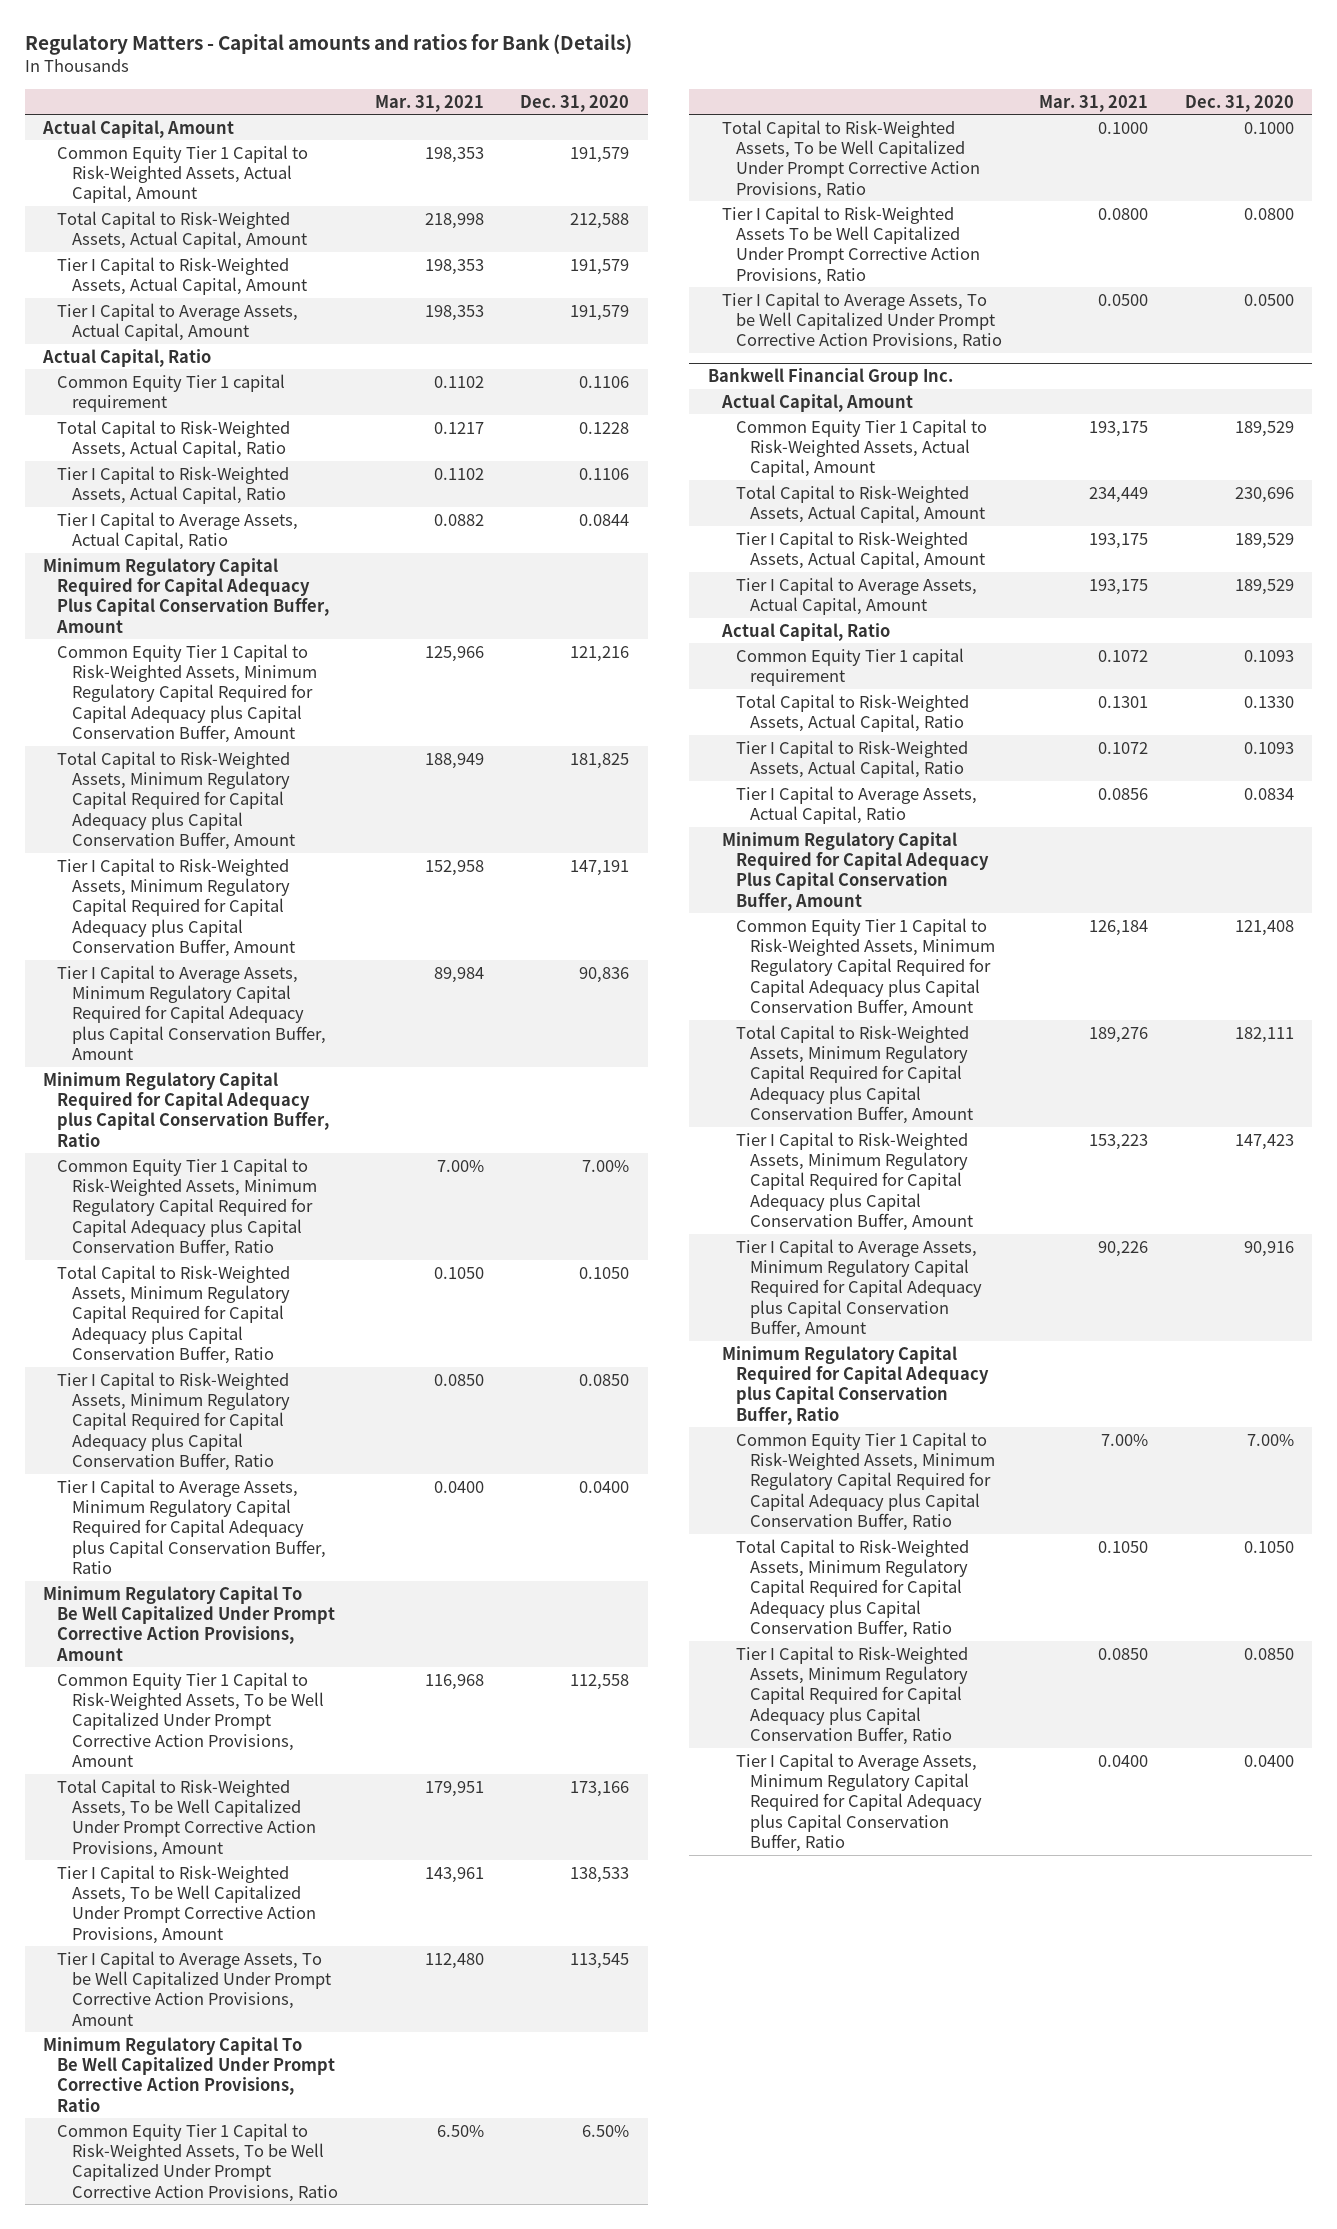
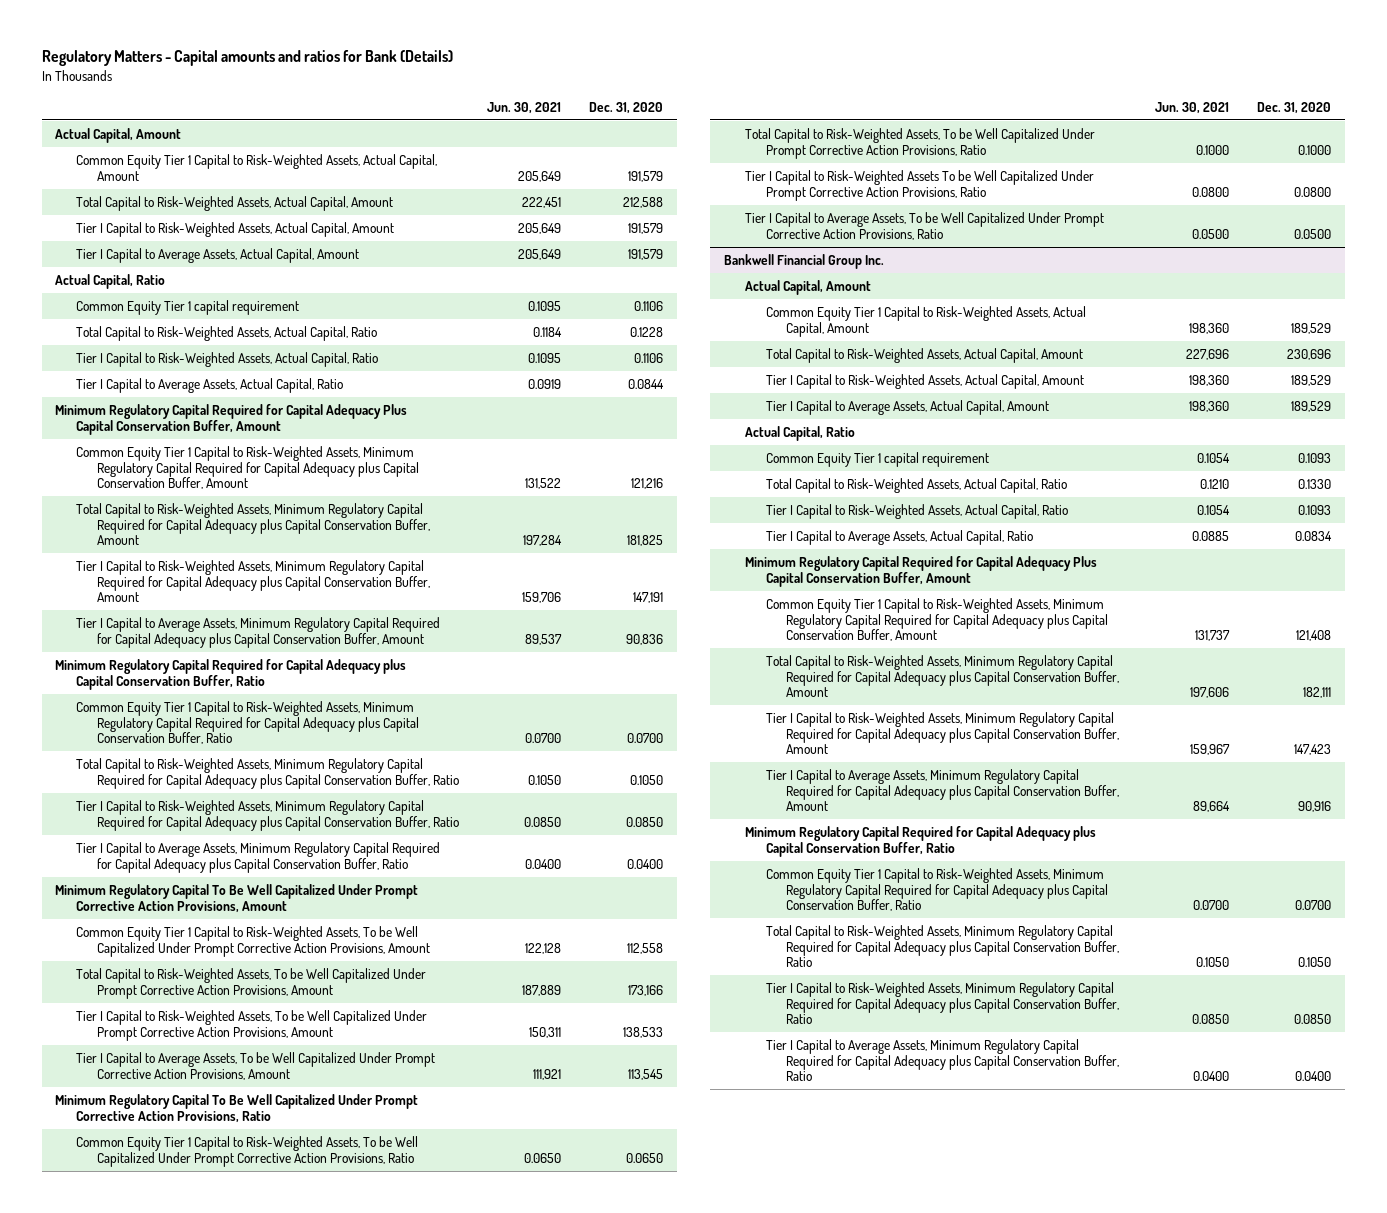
- | Mar. 31, 2021 | Dec. 31, 2020
+ | Jun. 30, 2021 | Dec. 31, 2020
- Common Equity Tier 1 Capital to Risk-Weighted Assets, Minimum Regulatory Capital Required for Capital Adequacy plus Capital Conservation Buffer, Ratio | 7.00% | 7.00%
+ Common Equity Tier 1 Capital to Risk-Weighted Assets, Minimum Regulatory Capital Required for Capital Adequacy plus Capital Conservation Buffer, Ratio | 0.0700 | 0.0700
- Common Equity Tier 1 Capital to Risk-Weighted Assets, To be Well Capitalized Under Prompt Corrective Action Provisions, Ratio | 6.50% | 6.50%
+ Common Equity Tier 1 Capital to Risk-Weighted Assets, To be Well Capitalized Under Prompt Corrective Action Provisions, Ratio | 0.0650 | 0.0650
@ Bankwell Financial Group Inc.
- Common Equity Tier 1 Capital to Risk-Weighted Assets, Minimum Regulatory Capital Required for Capital Adequacy plus Capital Conservation Buffer, Ratio | 7.00% | 7.00%
+ Common Equity Tier 1 Capital to Risk-Weighted Assets, Minimum Regulatory Capital Required for Capital Adequacy plus Capital Conservation Buffer, Ratio | 0.0700 | 0.0700

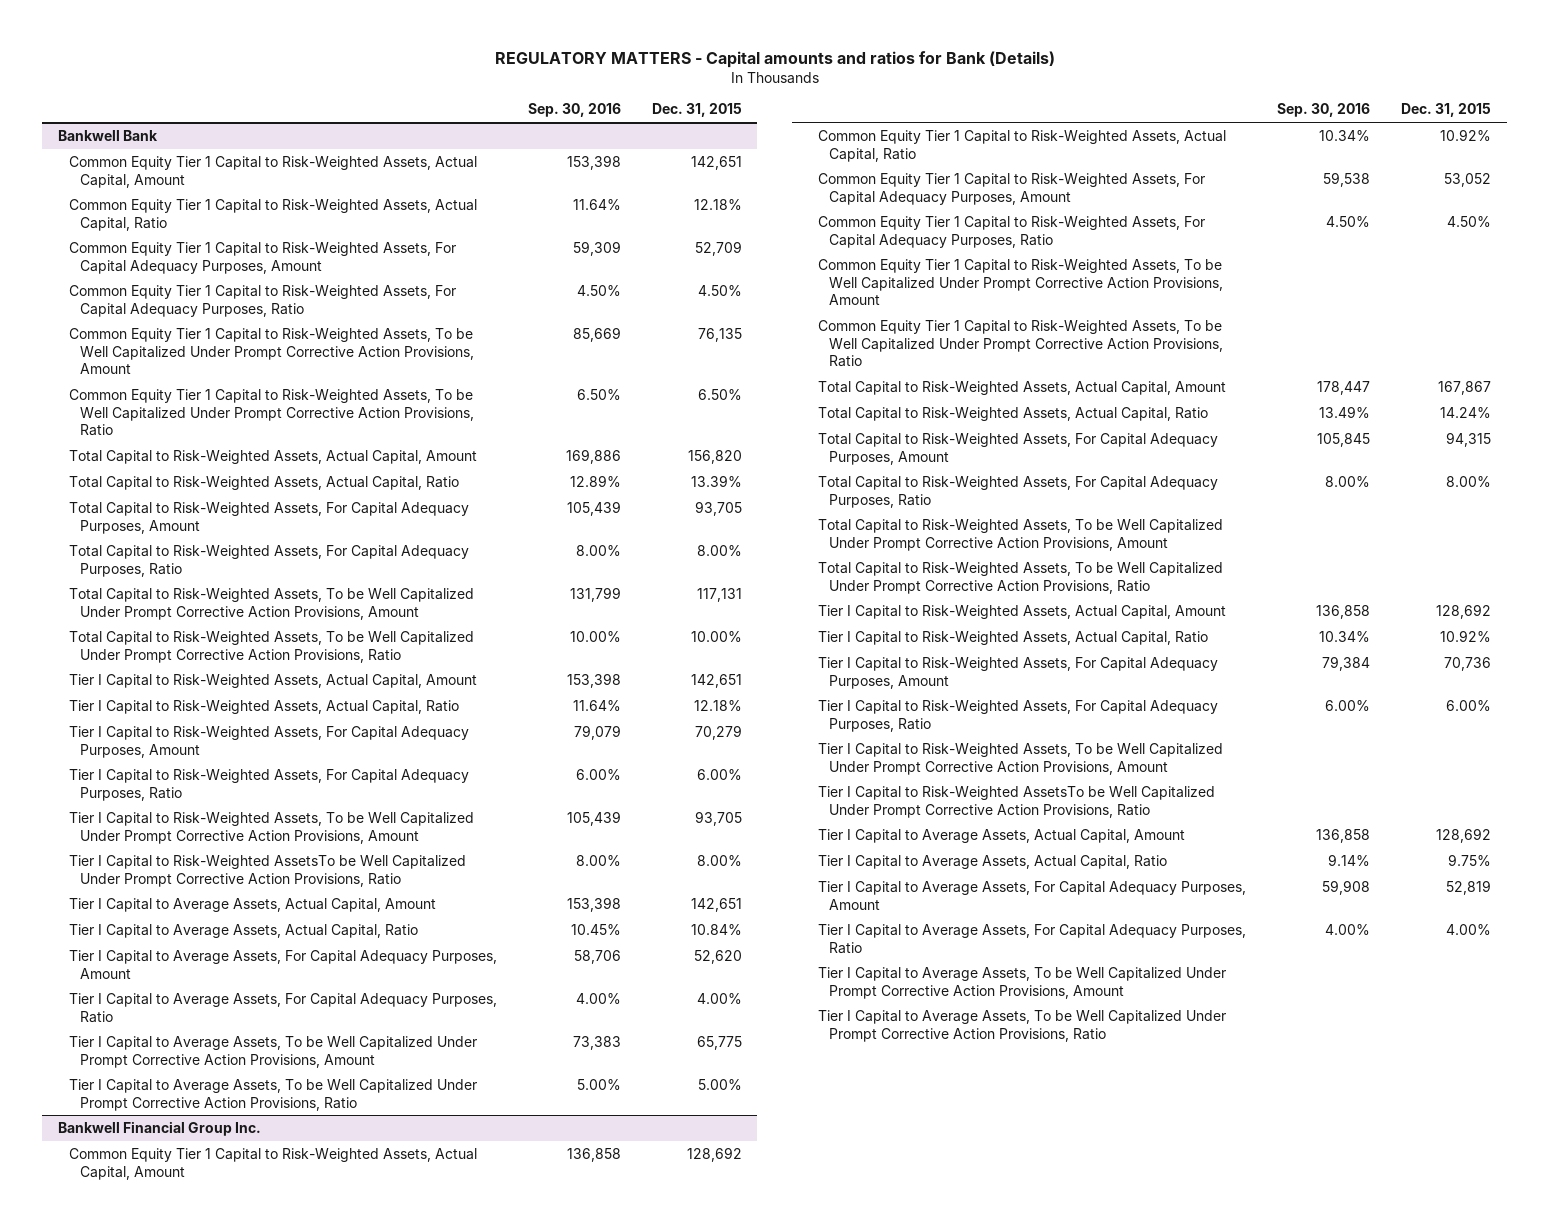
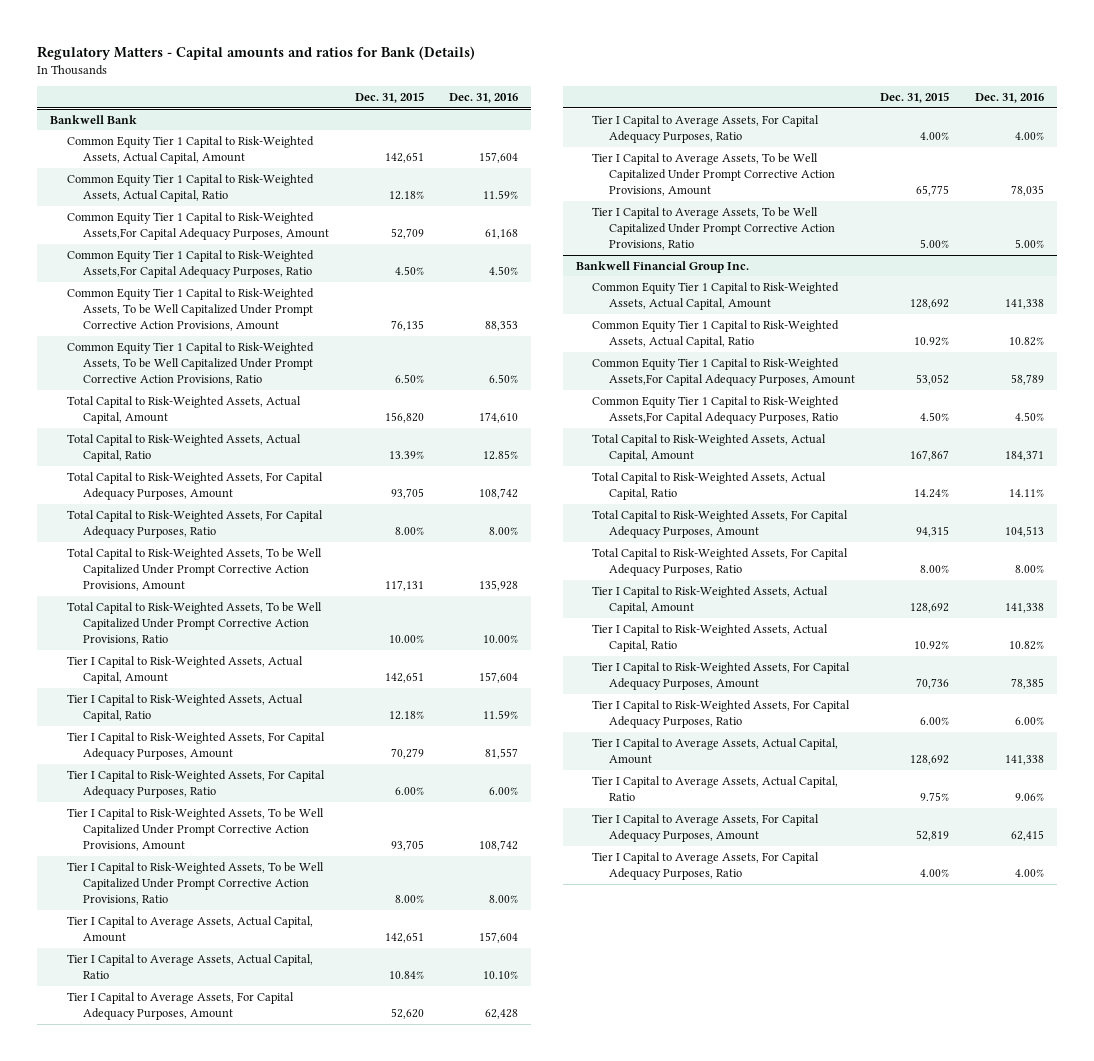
- REGULATORY MATTERS - Capital amounts and ratios for Bank (Details)
+ Regulatory Matters - Capital amounts and ratios for Bank (Details)
- | Sep. 30, 2016 | Dec. 31, 2015
+ | Dec. 31, 2015 | Dec. 31, 2016
@ Bankwell Bank
- Common Equity Tier 1 Capital to Risk-Weighted Assets, For Capital Adequacy Purposes, Amount | 59,309 | 52,709
- Common Equity Tier 1 Capital to Risk-Weighted Assets, For Capital Adequacy Purposes, Ratio | 4.50% | 4.50%
+ Common Equity Tier 1 Capital to Risk-Weighted Assets,For Capital Adequacy Purposes, Amount | 52,709 | 61,168
+ Common Equity Tier 1 Capital to Risk-Weighted Assets,For Capital Adequacy Purposes, Ratio | 4.50% | 4.50%
- Tier I Capital to Risk-Weighted AssetsTo be Well Capitalized Under Prompt Corrective Action Provisions, Ratio | 8.00% | 8.00%
+ Tier I Capital to Risk-Weighted Assets, To be Well Capitalized Under Prompt Corrective Action Provisions, Ratio | 8.00% | 8.00%
@ Bankwell Financial Group Inc.
- Common Equity Tier 1 Capital to Risk-Weighted Assets, For Capital Adequacy Purposes, Amount | 59,538 | 53,052
- Common Equity Tier 1 Capital to Risk-Weighted Assets, For Capital Adequacy Purposes, Ratio | 4.50% | 4.50%
- Common Equity Tier 1 Capital to Risk-Weighted Assets, To be Well Capitalized Under Prompt Corrective Action Provisions, Amount
- Common Equity Tier 1 Capital to Risk-Weighted Assets, To be Well Capitalized Under Prompt Corrective Action Provisions, Ratio
+ Common Equity Tier 1 Capital to Risk-Weighted Assets,For Capital Adequacy Purposes, Amount | 53,052 | 58,789
+ Common Equity Tier 1 Capital to Risk-Weighted Assets,For Capital Adequacy Purposes, Ratio | 4.50% | 4.50%
- Total Capital to Risk-Weighted Assets, To be Well Capitalized Under Prompt Corrective Action Provisions, Amount
- Total Capital to Risk-Weighted Assets, To be Well Capitalized Under Prompt Corrective Action Provisions, Ratio
- Tier I Capital to Risk-Weighted Assets, To be Well Capitalized Under Prompt Corrective Action Provisions, Amount
- Tier I Capital to Risk-Weighted AssetsTo be Well Capitalized Under Prompt Corrective Action Provisions, Ratio
- Tier I Capital to Average Assets, To be Well Capitalized Under Prompt Corrective Action Provisions, Amount
- Tier I Capital to Average Assets, To be Well Capitalized Under Prompt Corrective Action Provisions, Ratio

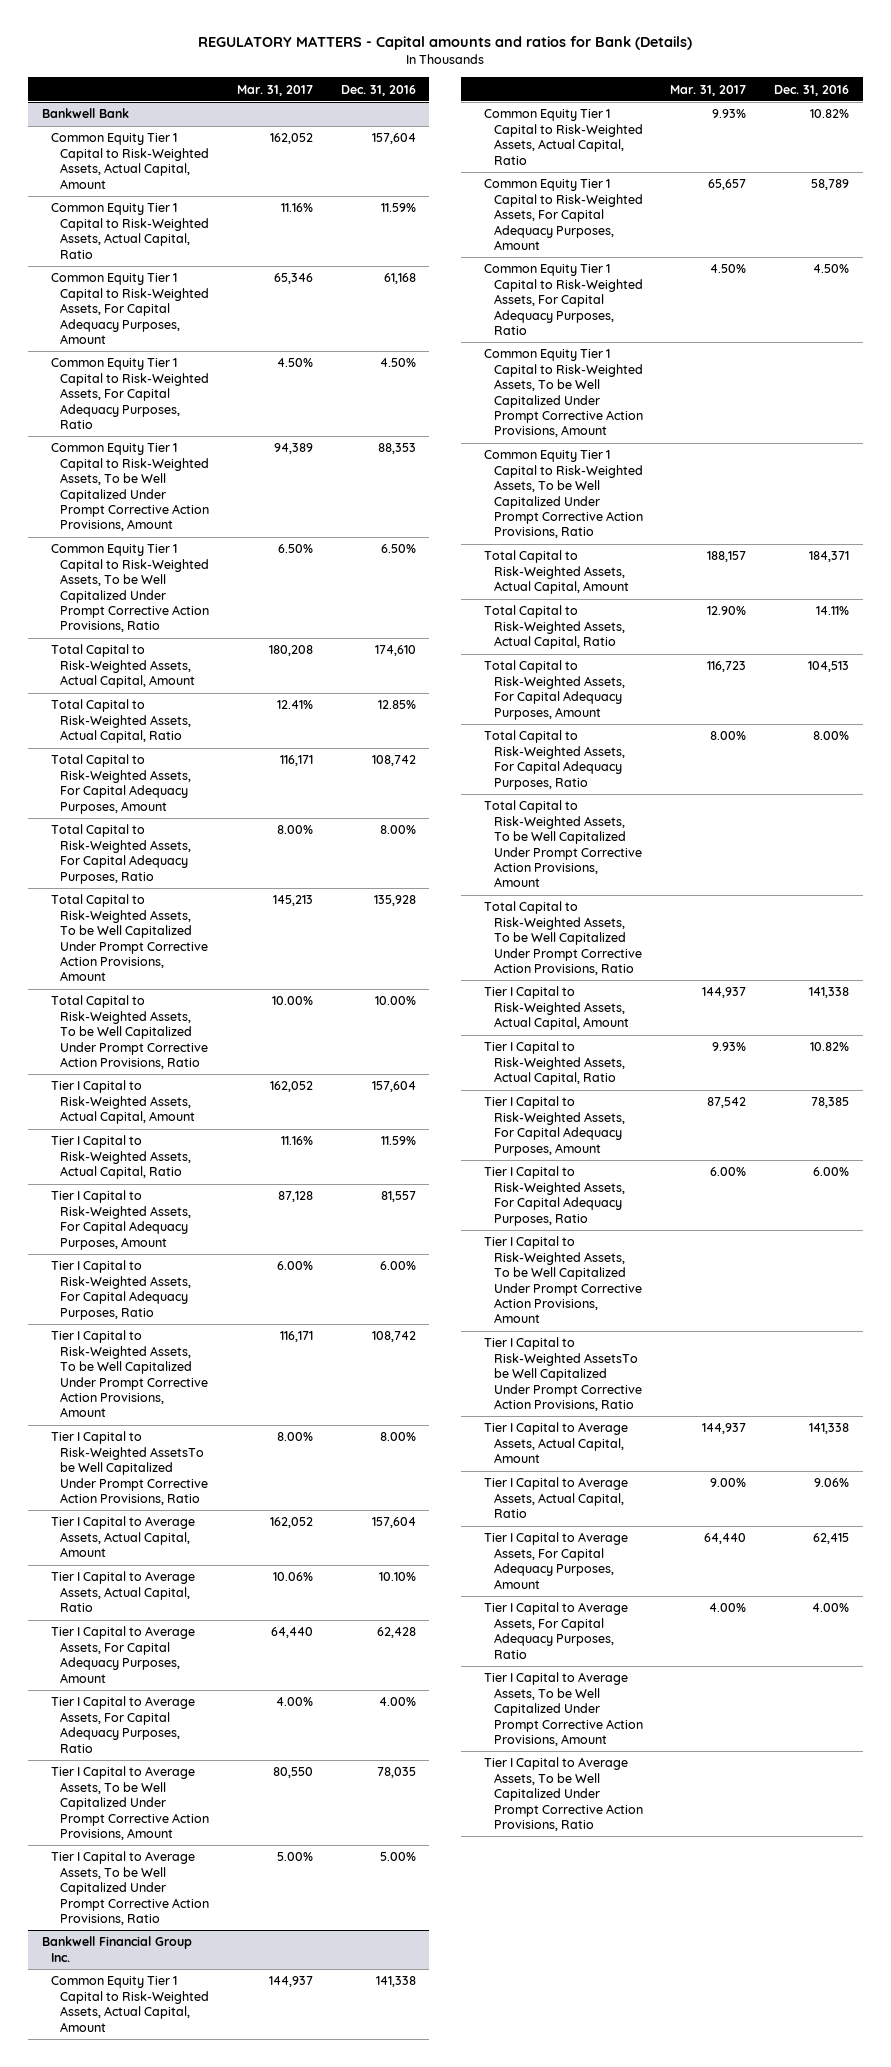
- Regulatory Matters - Capital amounts and ratios for Bank (Details)
+ REGULATORY MATTERS - Capital amounts and ratios for Bank (Details)
- | Dec. 31, 2015 | Dec. 31, 2016
+ | Mar. 31, 2017 | Dec. 31, 2016
@ Bankwell Bank
- Common Equity Tier 1 Capital to Risk-Weighted Assets,For Capital Adequacy Purposes, Amount | 52,709 | 61,168
- Common Equity Tier 1 Capital to Risk-Weighted Assets,For Capital Adequacy Purposes, Ratio | 4.50% | 4.50%
+ Common Equity Tier 1 Capital to Risk-Weighted Assets, For Capital Adequacy Purposes, Amount | 65,346 | 61,168
+ Common Equity Tier 1 Capital to Risk-Weighted Assets, For Capital Adequacy Purposes, Ratio | 4.50% | 4.50%
- Tier I Capital to Risk-Weighted Assets, To be Well Capitalized Under Prompt Corrective Action Provisions, Ratio | 8.00% | 8.00%
+ Tier I Capital to Risk-Weighted AssetsTo be Well Capitalized Under Prompt Corrective Action Provisions, Ratio | 8.00% | 8.00%
@ Bankwell Financial Group Inc.
- Common Equity Tier 1 Capital to Risk-Weighted Assets,For Capital Adequacy Purposes, Amount | 53,052 | 58,789
- Common Equity Tier 1 Capital to Risk-Weighted Assets,For Capital Adequacy Purposes, Ratio | 4.50% | 4.50%
+ Common Equity Tier 1 Capital to Risk-Weighted Assets, For Capital Adequacy Purposes, Amount | 65,657 | 58,789
+ Common Equity Tier 1 Capital to Risk-Weighted Assets, For Capital Adequacy Purposes, Ratio | 4.50% | 4.50%
+ Common Equity Tier 1 Capital to Risk-Weighted Assets, To be Well Capitalized Under Prompt Corrective Action Provisions, Amount
+ Common Equity Tier 1 Capital to Risk-Weighted Assets, To be Well Capitalized Under Prompt Corrective Action Provisions, Ratio
+ Total Capital to Risk-Weighted Assets, To be Well Capitalized Under Prompt Corrective Action Provisions, Amount
+ Total Capital to Risk-Weighted Assets, To be Well Capitalized Under Prompt Corrective Action Provisions, Ratio
+ Tier I Capital to Risk-Weighted Assets, To be Well Capitalized Under Prompt Corrective Action Provisions, Amount
+ Tier I Capital to Risk-Weighted AssetsTo be Well Capitalized Under Prompt Corrective Action Provisions, Ratio
+ Tier I Capital to Average Assets, To be Well Capitalized Under Prompt Corrective Action Provisions, Amount
+ Tier I Capital to Average Assets, To be Well Capitalized Under Prompt Corrective Action Provisions, Ratio

